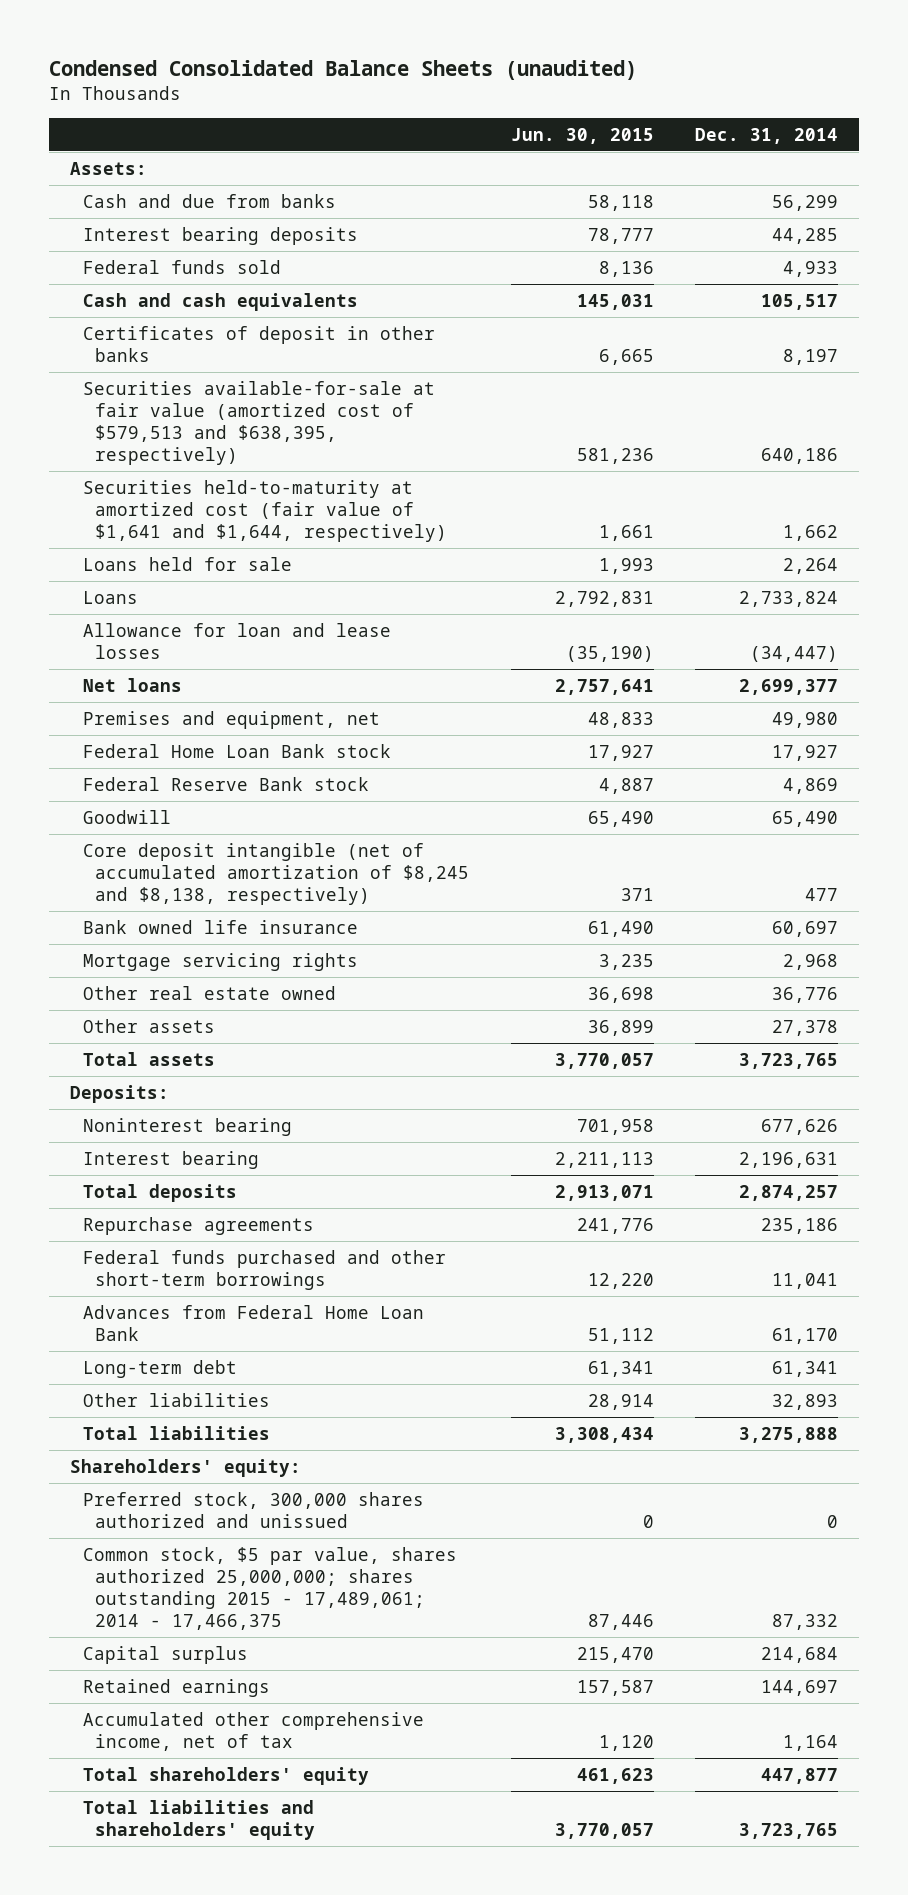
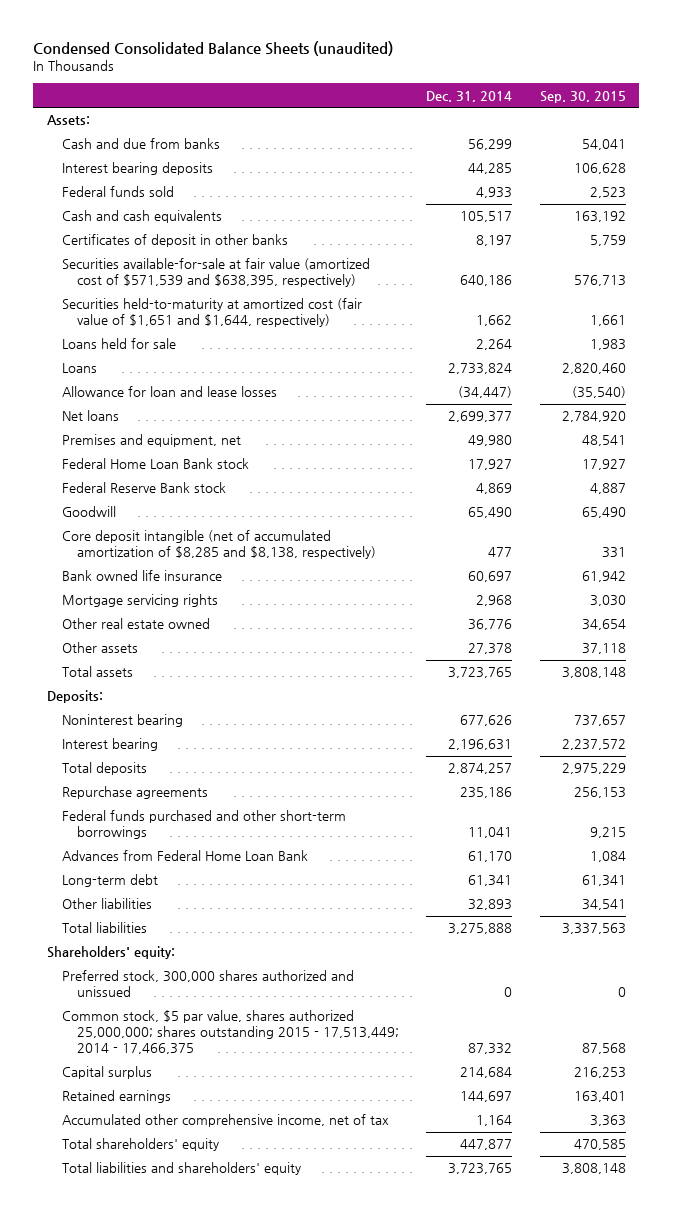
- | Jun. 30, 2015 | Dec. 31, 2014
+ | Dec. 31, 2014 | Sep. 30, 2015
- Securities available-for-sale at fair value (amortized cost of $579,513 and $638,395, respectively) | 581,236 | 640,186
- Securities held-to-maturity at amortized cost (fair value of $1,641 and $1,644, respectively) | 1,661 | 1,662
+ Securities available-for-sale at fair value (amortized cost of $571,539 and $638,395, respectively) | 640,186 | 576,713
+ Securities held-to-maturity at amortized cost (fair value of $1,651 and $1,644, respectively) | 1,662 | 1,661
- Core deposit intangible (net of accumulated amortization of $8,245 and $8,138, respectively) | 371 | 477
+ Core deposit intangible (net of accumulated amortization of $8,285 and $8,138, respectively) | 477 | 331
- Common stock, $5 par value, shares authorized 25,000,000; shares outstanding 2015 - 17,489,061; 2014 - 17,466,375 | 87,446 | 87,332
+ Common stock, $5 par value, shares authorized 25,000,000; shares outstanding 2015 - 17,513,449; 2014 - 17,466,375 | 87,332 | 87,568

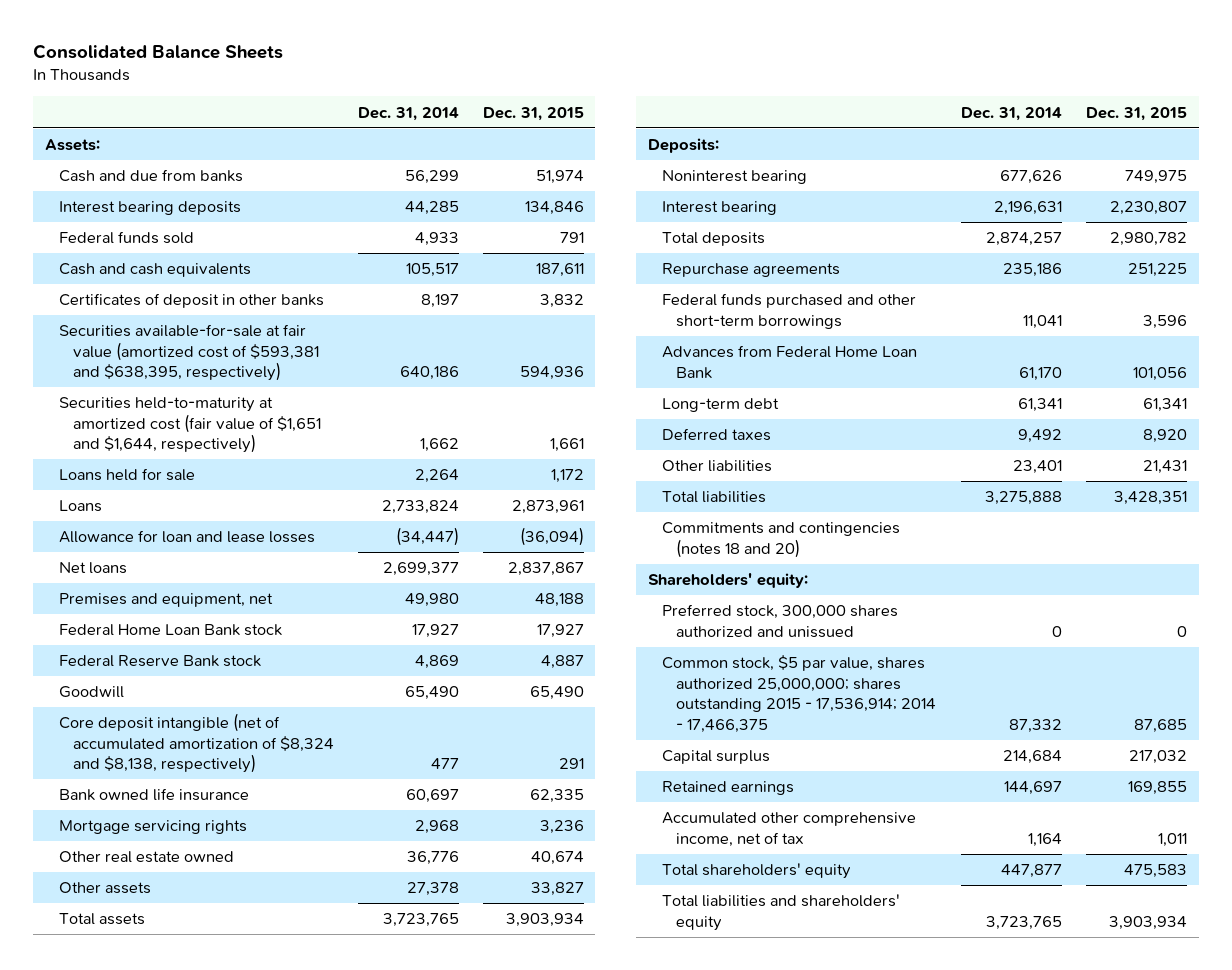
- Condensed Consolidated Balance Sheets (unaudited)
+ Consolidated Balance Sheets
- | Dec. 31, 2014 | Sep. 30, 2015
+ | Dec. 31, 2014 | Dec. 31, 2015
- Securities available-for-sale at fair value (amortized cost of $571,539 and $638,395, respectively) | 640,186 | 576,713
+ Securities available-for-sale at fair value (amortized cost of $593,381 and $638,395, respectively) | 640,186 | 594,936
- Core deposit intangible (net of accumulated amortization of $8,285 and $8,138, respectively) | 477 | 331
+ Core deposit intangible (net of accumulated amortization of $8,324 and $8,138, respectively) | 477 | 291
- Other liabilities | 32,893 | 34,541
+ Deferred taxes | 9,492 | 8,920
+ Other liabilities | 23,401 | 21,431
+ Commitments and contingencies (notes 18 and 20)
- Common stock, $5 par value, shares authorized 25,000,000; shares outstanding 2015 - 17,513,449; 2014 - 17,466,375 | 87,332 | 87,568
+ Common stock, $5 par value, shares authorized 25,000,000; shares outstanding 2015 - 17,536,914; 2014 - 17,466,375 | 87,332 | 87,685

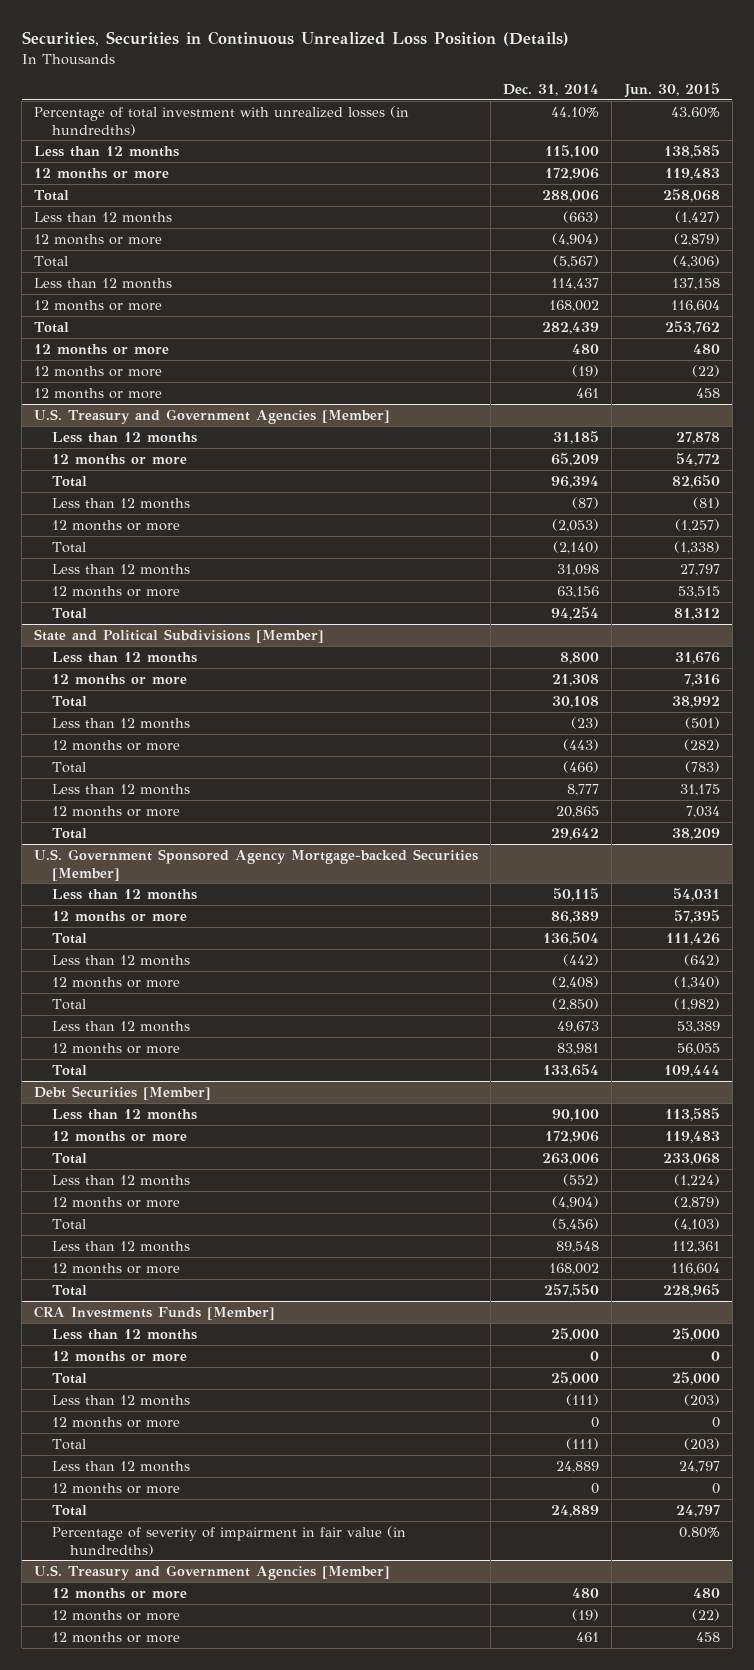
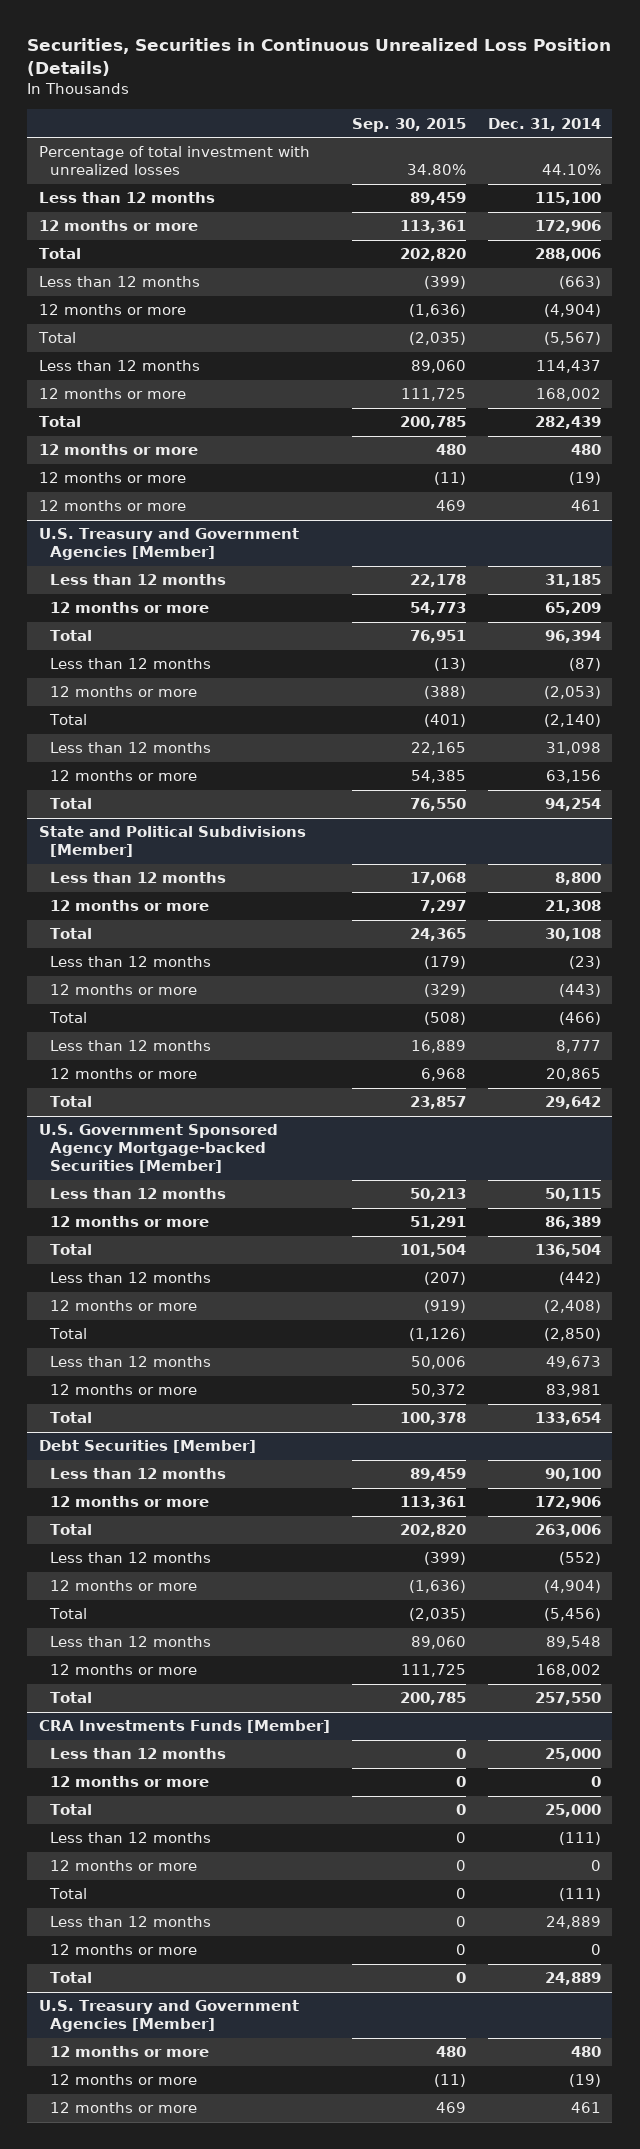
- | Dec. 31, 2014 | Jun. 30, 2015
+ | Sep. 30, 2015 | Dec. 31, 2014
- Percentage of total investment with unrealized losses (in hundredths) | 44.10% | 43.60%
+ Percentage of total investment with unrealized losses | 34.80% | 44.10%
@ CRA Investments Funds [Member]
- Percentage of severity of impairment in fair value (in hundredths) | | 0.80%

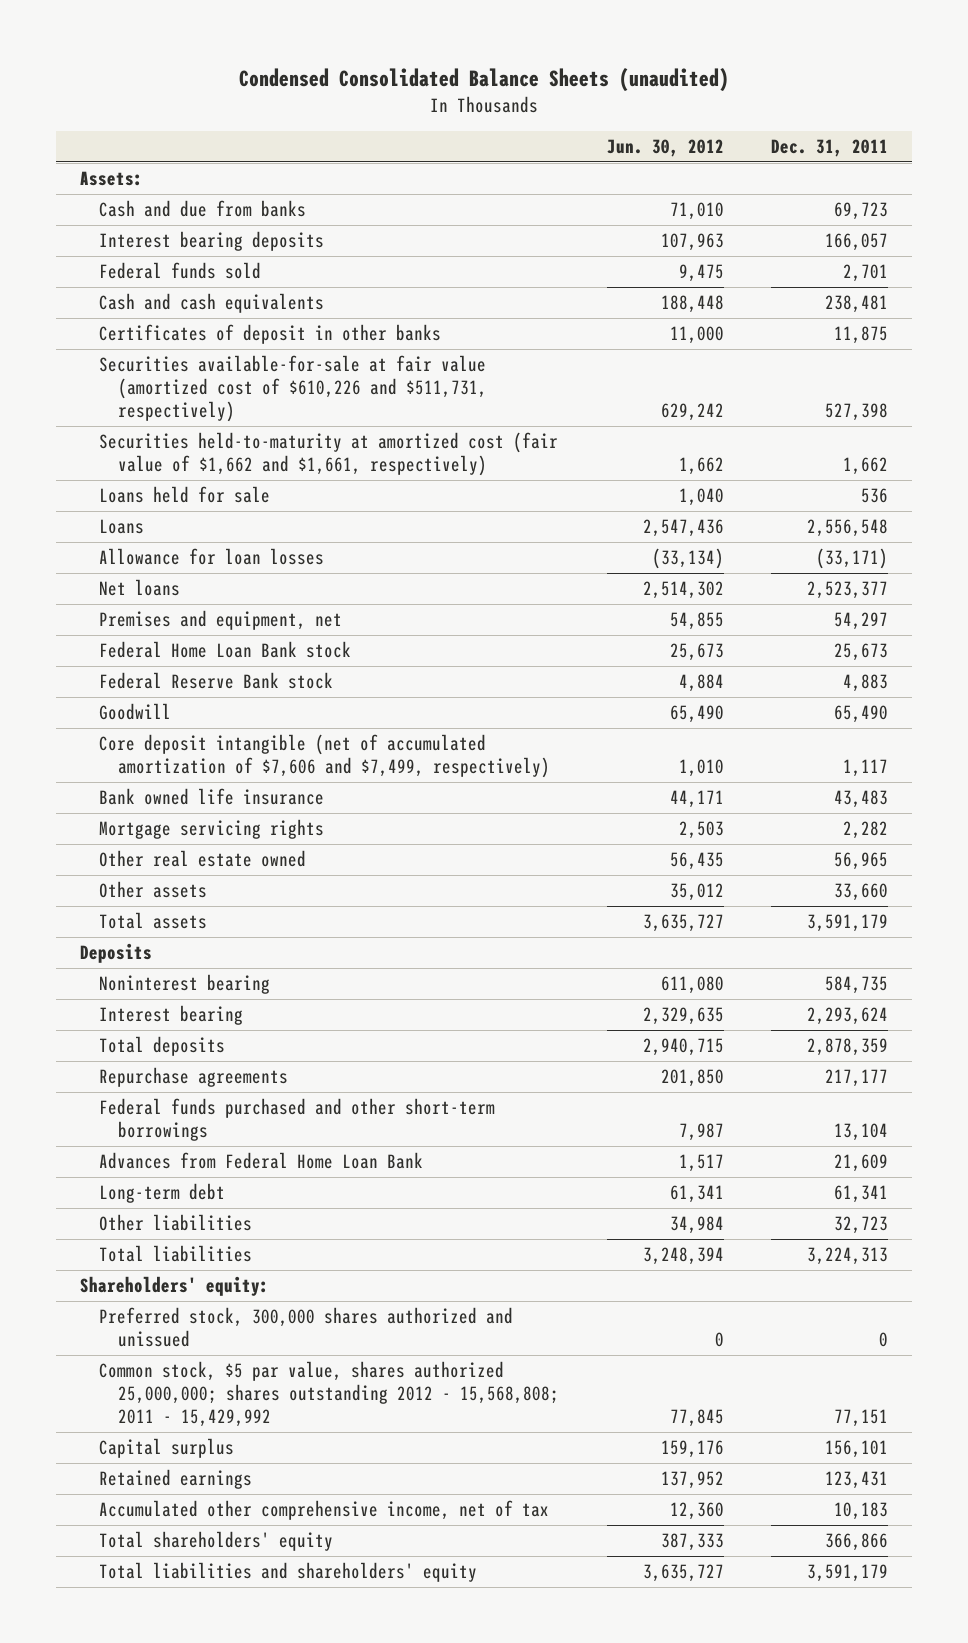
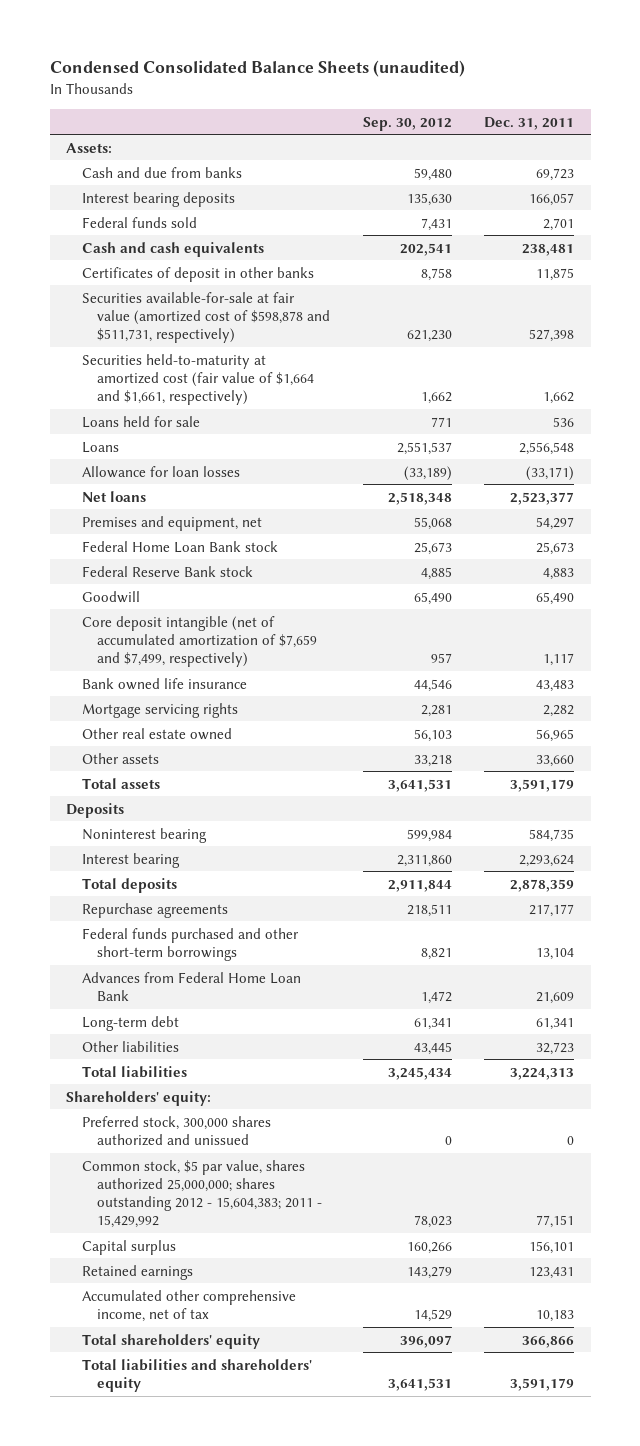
- | Jun. 30, 2012 | Dec. 31, 2011
+ | Sep. 30, 2012 | Dec. 31, 2011
- Securities available-for-sale at fair value (amortized cost of $610,226 and $511,731, respectively) | 629,242 | 527,398
- Securities held-to-maturity at amortized cost (fair value of $1,662 and $1,661, respectively) | 1,662 | 1,662
+ Securities available-for-sale at fair value (amortized cost of $598,878 and $511,731, respectively) | 621,230 | 527,398
+ Securities held-to-maturity at amortized cost (fair value of $1,664 and $1,661, respectively) | 1,662 | 1,662
- Core deposit intangible (net of accumulated amortization of $7,606 and $7,499, respectively) | 1,010 | 1,117
+ Core deposit intangible (net of accumulated amortization of $7,659 and $7,499, respectively) | 957 | 1,117
- Common stock, $5 par value, shares authorized 25,000,000; shares outstanding 2012 - 15,568,808; 2011 - 15,429,992 | 77,845 | 77,151
+ Common stock, $5 par value, shares authorized 25,000,000; shares outstanding 2012 - 15,604,383; 2011 - 15,429,992 | 78,023 | 77,151

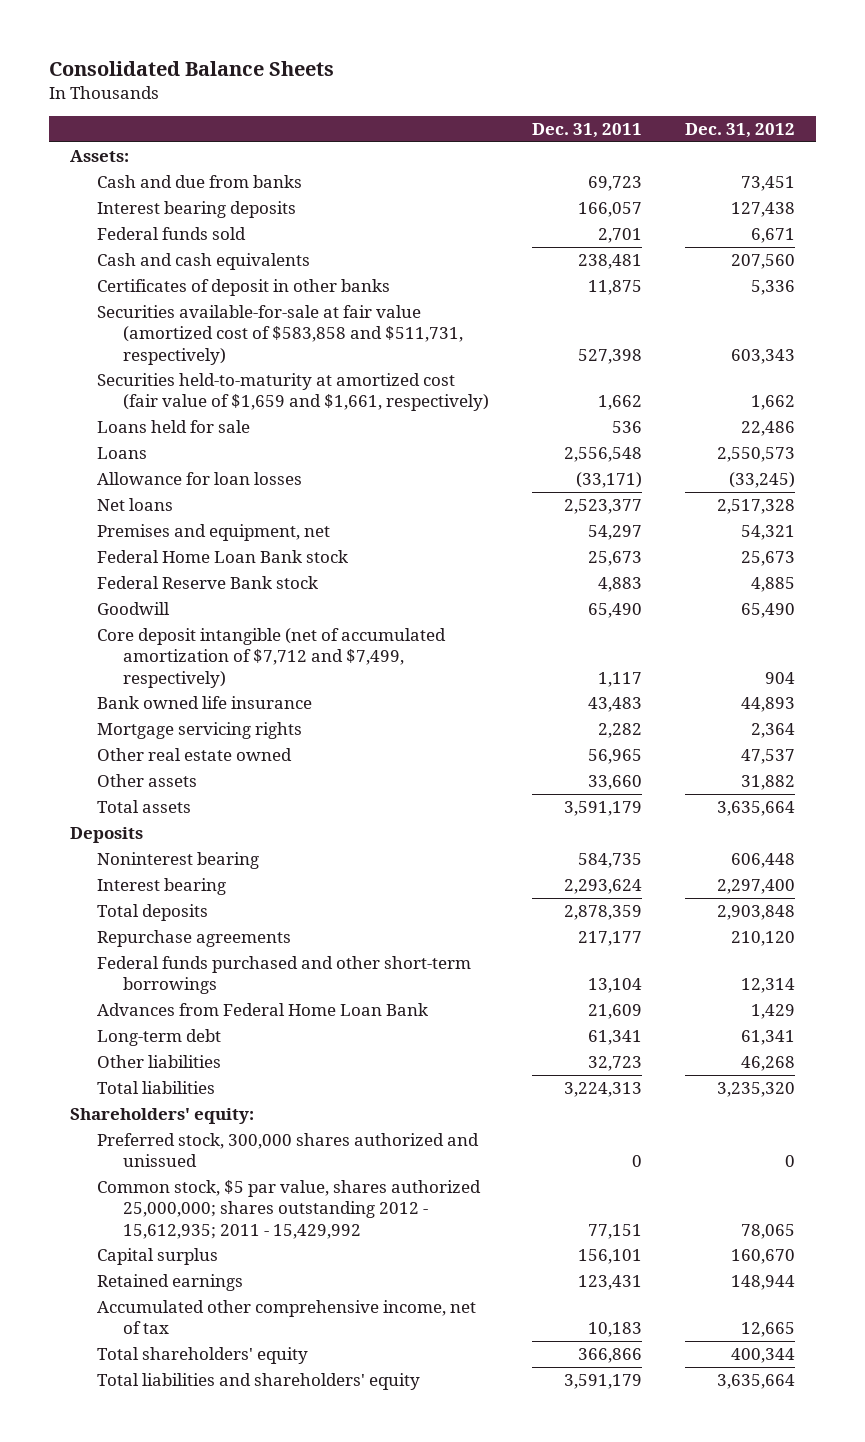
- Condensed Consolidated Balance Sheets (unaudited)
+ Consolidated Balance Sheets
- | Sep. 30, 2012 | Dec. 31, 2011
+ | Dec. 31, 2011 | Dec. 31, 2012
- Securities available-for-sale at fair value (amortized cost of $598,878 and $511,731, respectively) | 621,230 | 527,398
- Securities held-to-maturity at amortized cost (fair value of $1,664 and $1,661, respectively) | 1,662 | 1,662
+ Securities available-for-sale at fair value (amortized cost of $583,858 and $511,731, respectively) | 527,398 | 603,343
+ Securities held-to-maturity at amortized cost (fair value of $1,659 and $1,661, respectively) | 1,662 | 1,662
- Core deposit intangible (net of accumulated amortization of $7,659 and $7,499, respectively) | 957 | 1,117
+ Core deposit intangible (net of accumulated amortization of $7,712 and $7,499, respectively) | 1,117 | 904
- Common stock, $5 par value, shares authorized 25,000,000; shares outstanding 2012 - 15,604,383; 2011 - 15,429,992 | 78,023 | 77,151
+ Common stock, $5 par value, shares authorized 25,000,000; shares outstanding 2012 - 15,612,935; 2011 - 15,429,992 | 77,151 | 78,065

